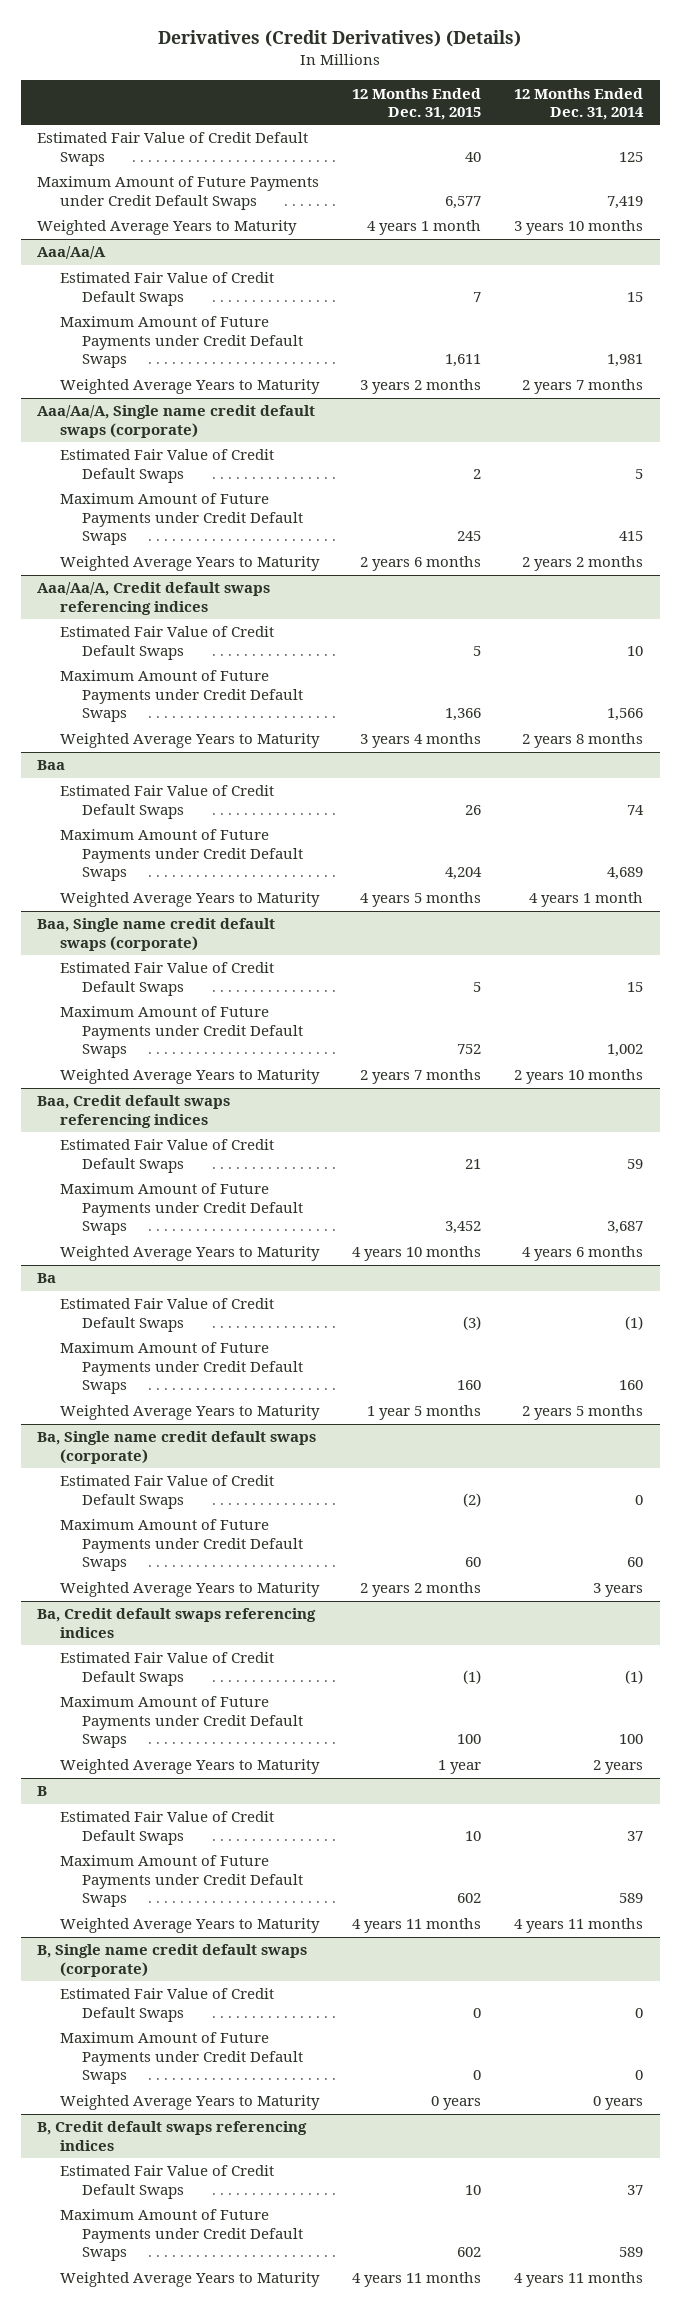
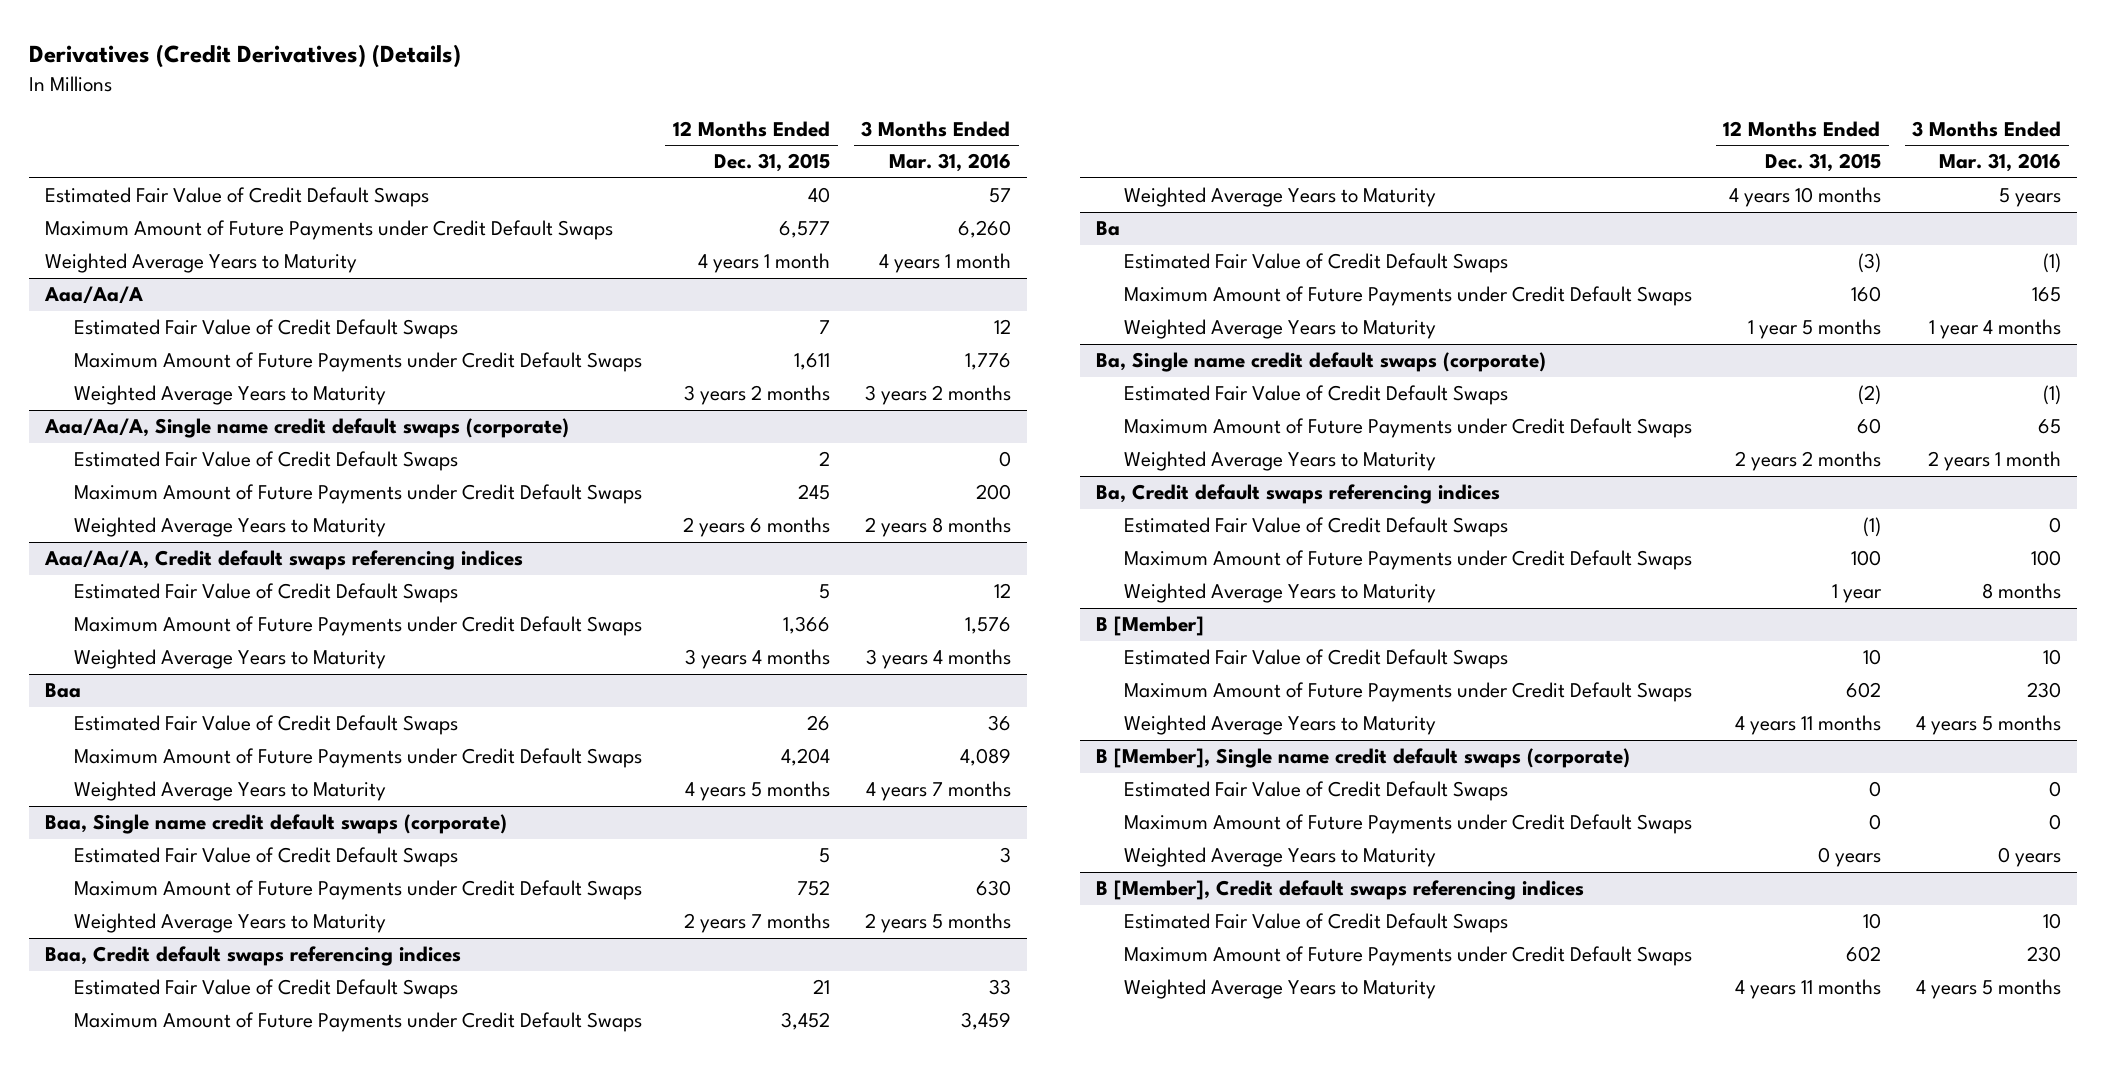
- | 12 Months Ended Dec. 31, 2015 | 12 Months Ended Dec. 31, 2014
+ | 12 Months Ended Dec. 31, 2015 | 3 Months Ended Mar. 31, 2016
- B
+ B [Member]
- B, Single name credit default swaps (corporate)
+ B [Member], Single name credit default swaps (corporate)
- B, Credit default swaps referencing indices
+ B [Member], Credit default swaps referencing indices

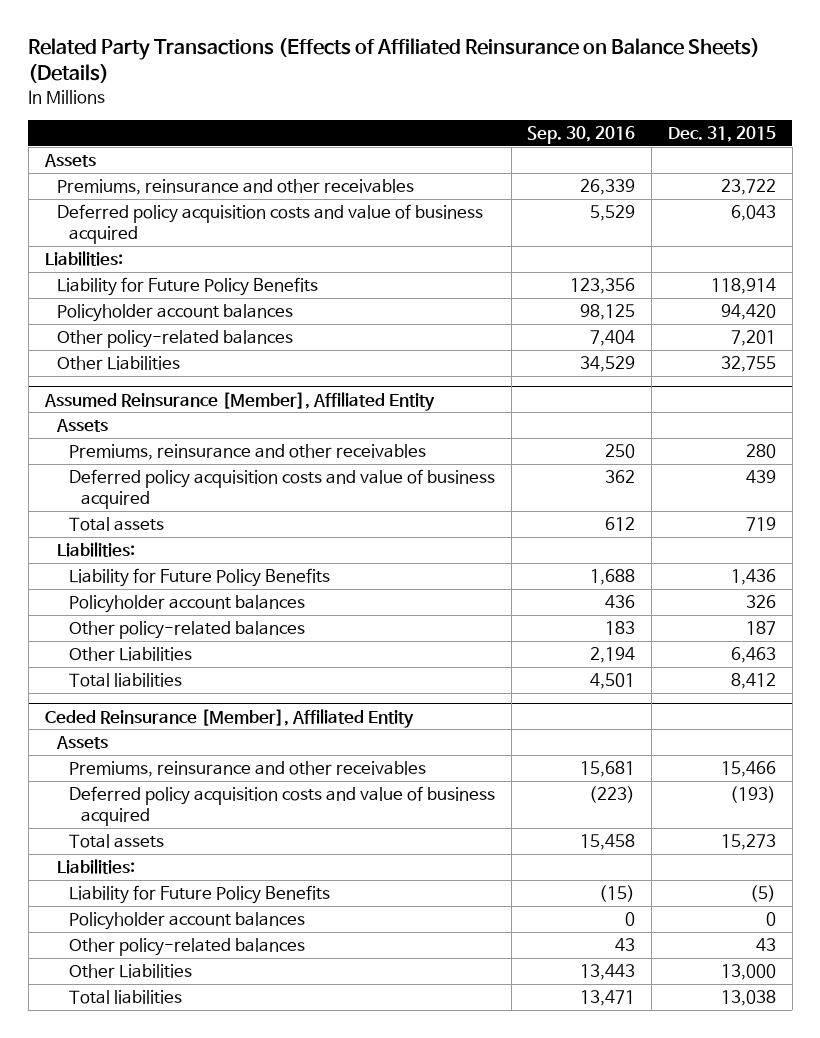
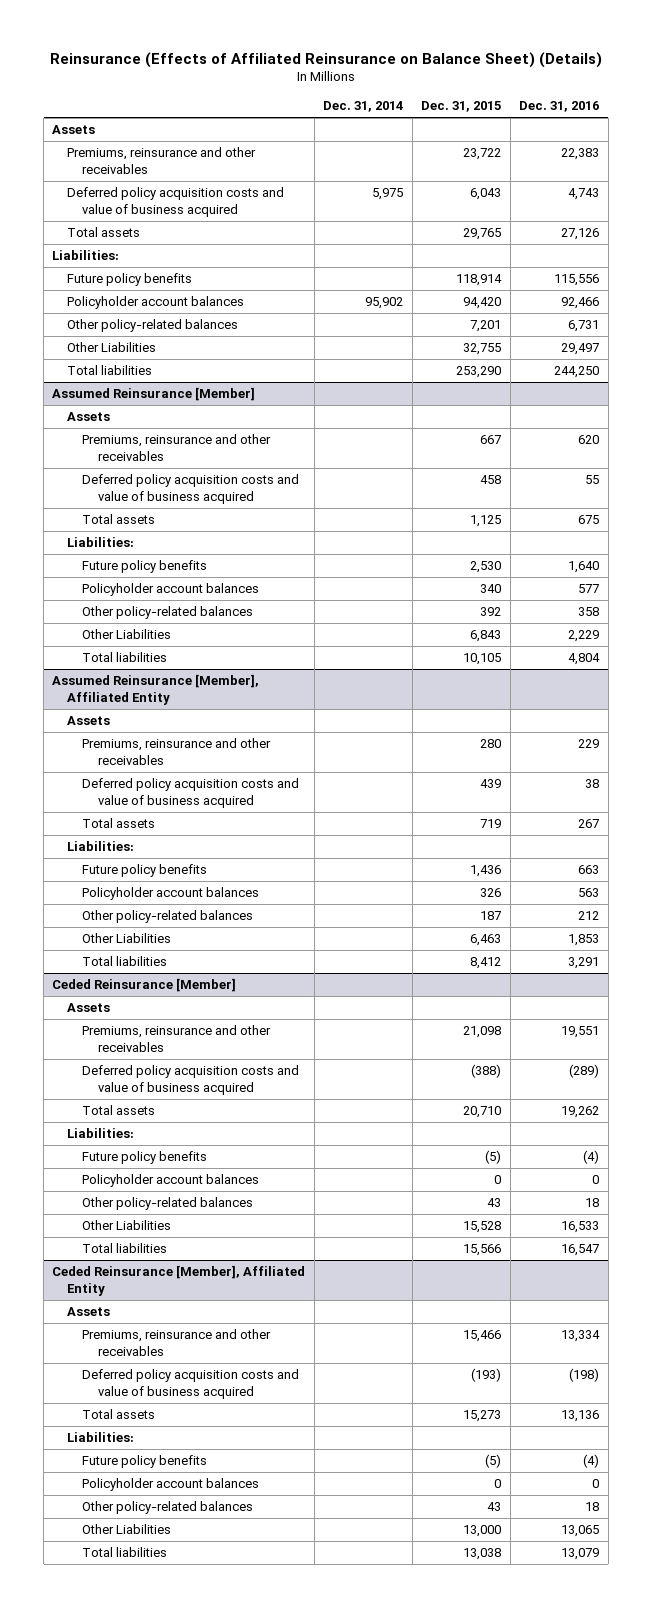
- Related Party Transactions (Effects of Affiliated Reinsurance on Balance Sheets) (Details)
+ Reinsurance (Effects of Affiliated Reinsurance on Balance Sheet) (Details)
- | Sep. 30, 2016 | Dec. 31, 2015
+ | Dec. 31, 2014 | Dec. 31, 2015 | Dec. 31, 2016
+ Total assets | | 29,765 | 27,126
- Liability for Future Policy Benefits | 123,356 | 118,914
+ Future policy benefits | | 118,914 | 115,556
+ Total liabilities | | 253,290 | 244,250
+ Assumed Reinsurance [Member]
+ Assets
+ Premiums, reinsurance and other receivables | | 667 | 620
+ Deferred policy acquisition costs and value of business acquired | | 458 | 55
+ Total assets | | 1,125 | 675
+ Liabilities:
+ Future policy benefits | | 2,530 | 1,640
+ Policyholder account balances | | 340 | 577
+ Other policy-related balances | | 392 | 358
+ Other Liabilities | | 6,843 | 2,229
+ Total liabilities | | 10,105 | 4,804
@ Assumed Reinsurance [Member], Affiliated Entity
- Liability for Future Policy Benefits | 1,688 | 1,436
+ Future policy benefits | | 1,436 | 663
+ Ceded Reinsurance [Member]
+ Assets
+ Premiums, reinsurance and other receivables | | 21,098 | 19,551
+ Deferred policy acquisition costs and value of business acquired | | (388) | (289)
+ Total assets | | 20,710 | 19,262
+ Liabilities:
+ Future policy benefits | | (5) | (4)
+ Policyholder account balances | | 0 | 0
+ Other policy-related balances | | 43 | 18
+ Other Liabilities | | 15,528 | 16,533
+ Total liabilities | | 15,566 | 16,547
@ Ceded Reinsurance [Member], Affiliated Entity
- Liability for Future Policy Benefits | (15) | (5)
+ Future policy benefits | | (5) | (4)

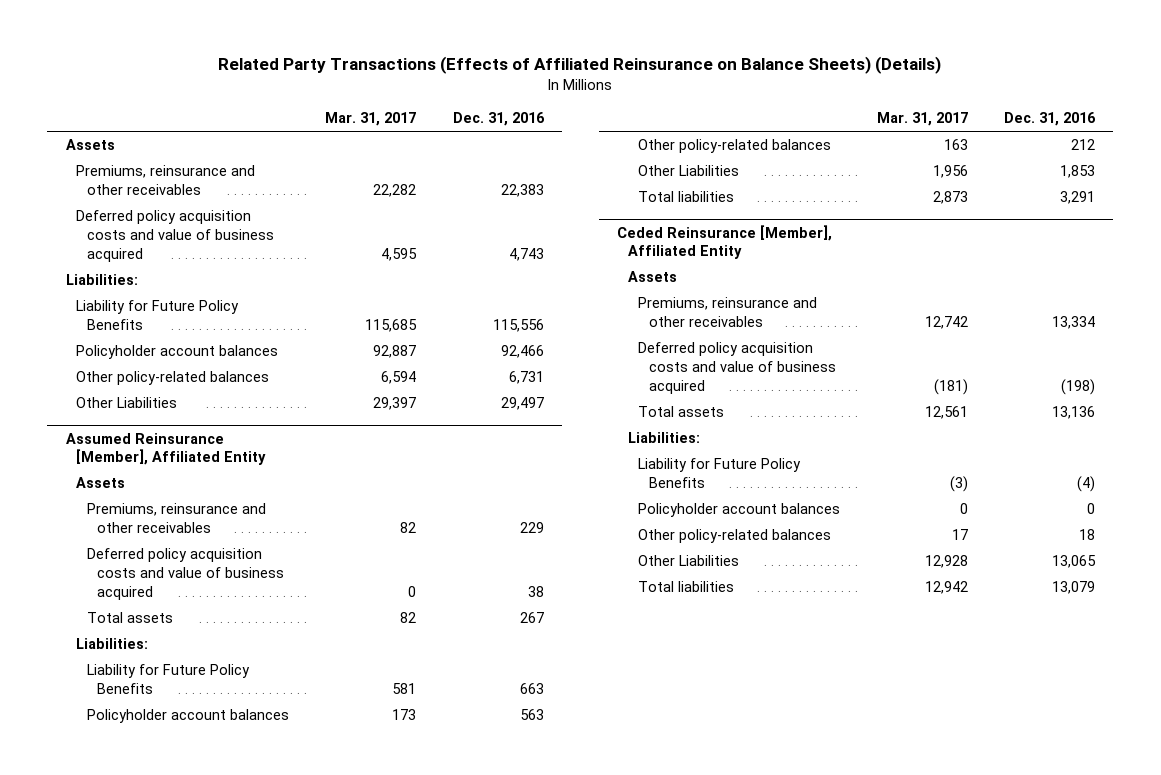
- Reinsurance (Effects of Affiliated Reinsurance on Balance Sheet) (Details)
+ Related Party Transactions (Effects of Affiliated Reinsurance on Balance Sheets) (Details)
- | Dec. 31, 2014 | Dec. 31, 2015 | Dec. 31, 2016
+ | Mar. 31, 2017 | Dec. 31, 2016
- Total assets | | 29,765 | 27,126
- Future policy benefits | | 118,914 | 115,556
+ Liability for Future Policy Benefits | 115,685 | 115,556
- Total liabilities | | 253,290 | 244,250
- Assumed Reinsurance [Member]
- Assets
- Premiums, reinsurance and other receivables | | 667 | 620
- Deferred policy acquisition costs and value of business acquired | | 458 | 55
- Total assets | | 1,125 | 675
- Liabilities:
- Future policy benefits | | 2,530 | 1,640
- Policyholder account balances | | 340 | 577
- Other policy-related balances | | 392 | 358
- Other Liabilities | | 6,843 | 2,229
- Total liabilities | | 10,105 | 4,804
@ Assumed Reinsurance [Member], Affiliated Entity
- Future policy benefits | | 1,436 | 663
+ Liability for Future Policy Benefits | 581 | 663
- Ceded Reinsurance [Member]
- Assets
- Premiums, reinsurance and other receivables | | 21,098 | 19,551
- Deferred policy acquisition costs and value of business acquired | | (388) | (289)
- Total assets | | 20,710 | 19,262
- Liabilities:
- Future policy benefits | | (5) | (4)
- Policyholder account balances | | 0 | 0
- Other policy-related balances | | 43 | 18
- Other Liabilities | | 15,528 | 16,533
- Total liabilities | | 15,566 | 16,547
@ Ceded Reinsurance [Member], Affiliated Entity
- Future policy benefits | | (5) | (4)
+ Liability for Future Policy Benefits | (3) | (4)

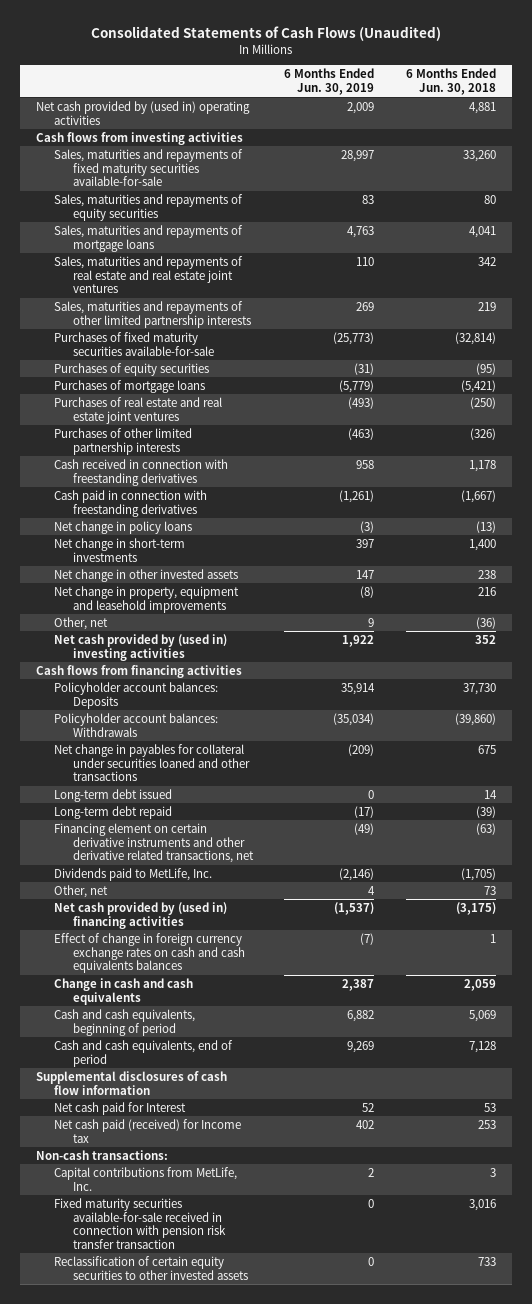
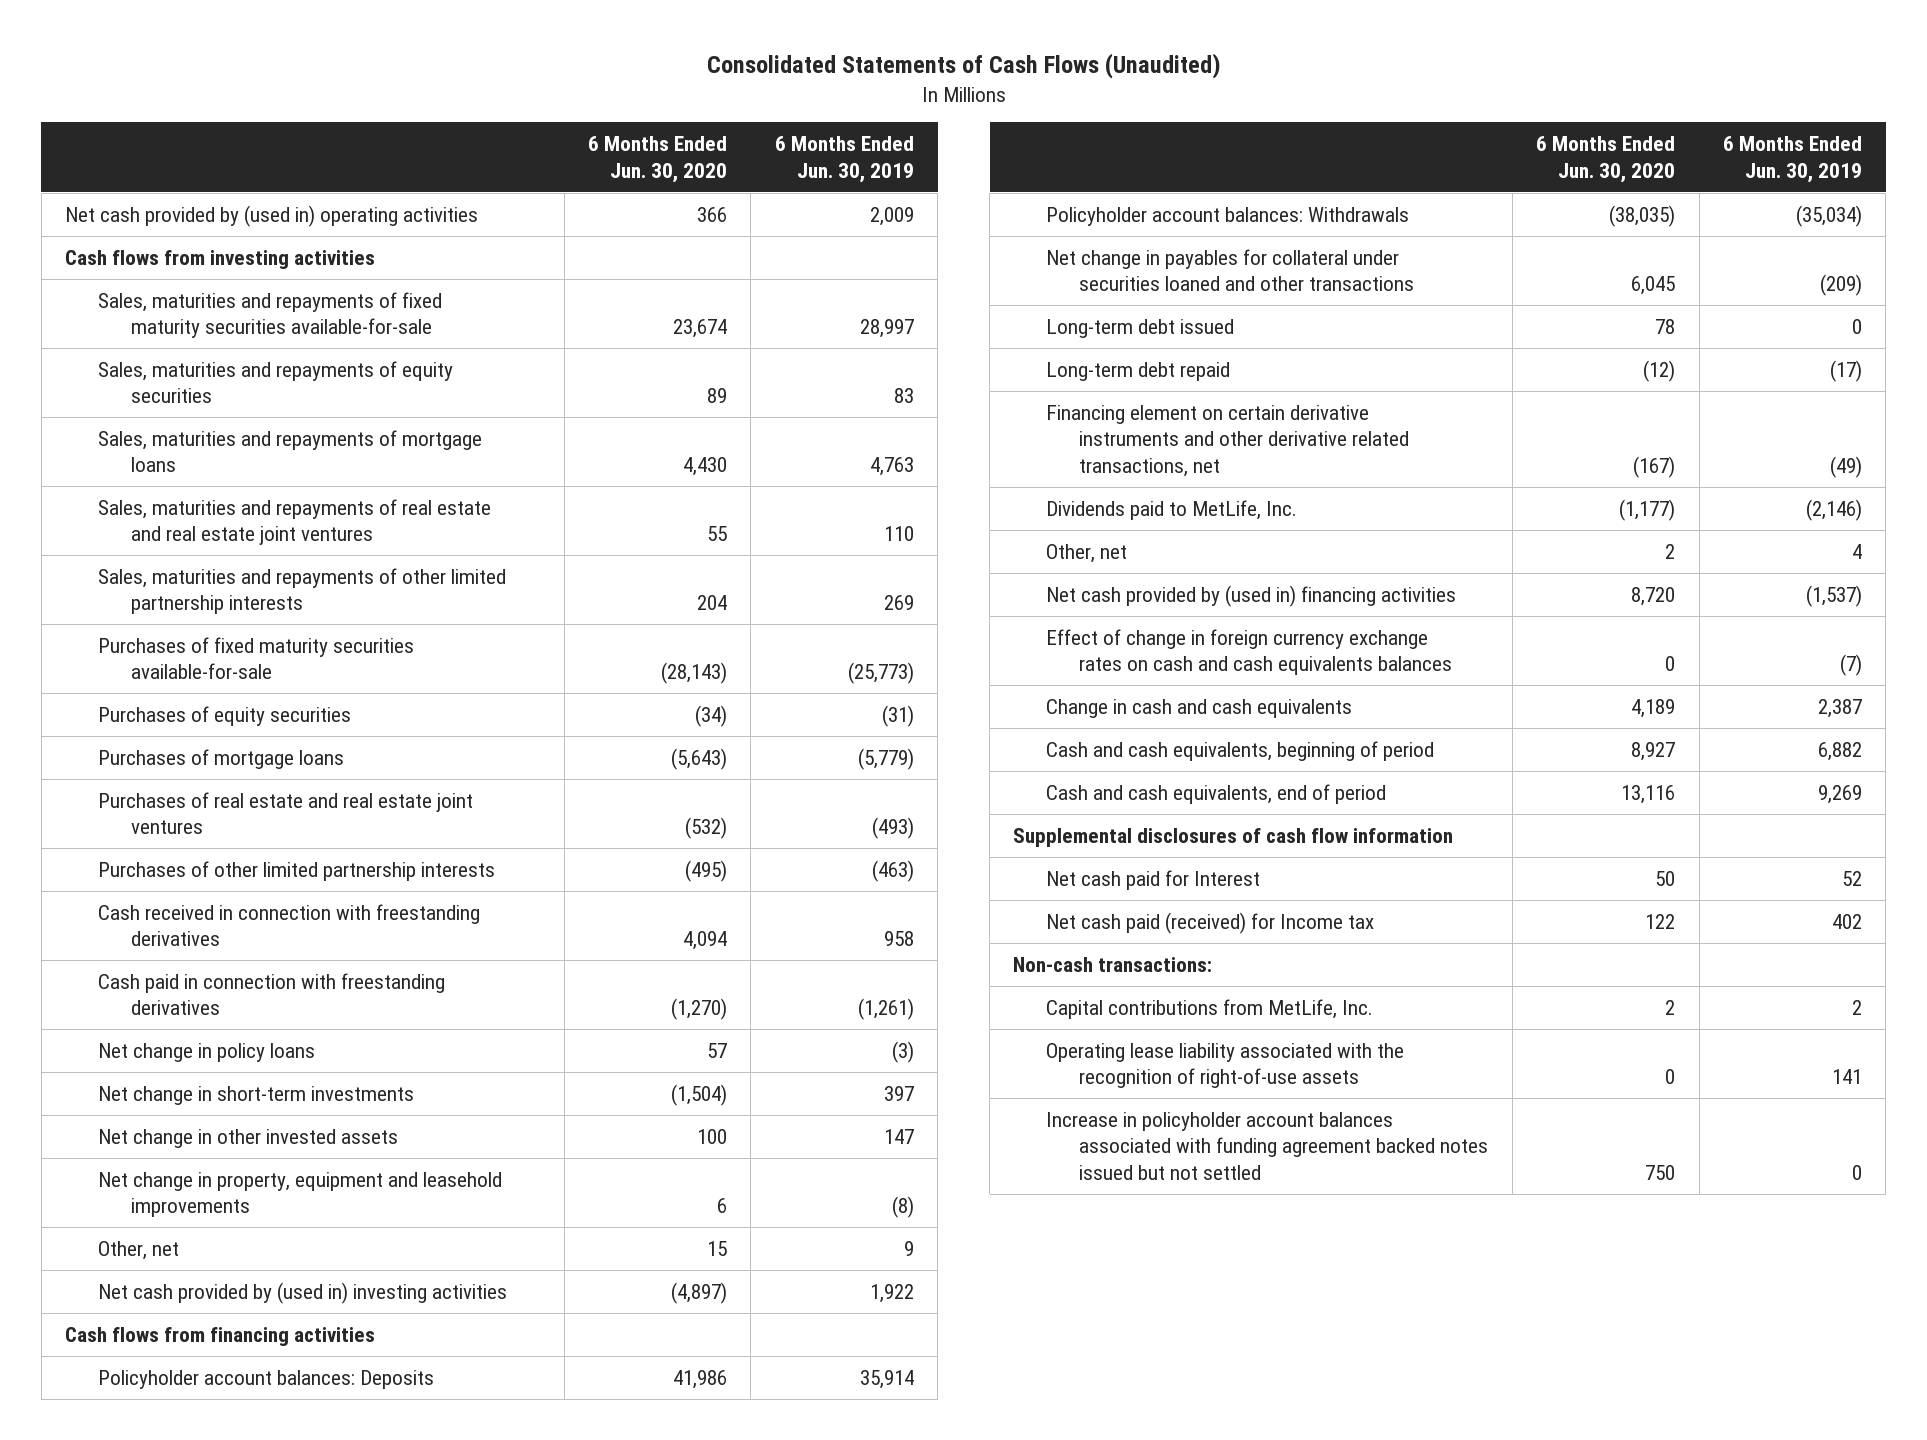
- | 6 Months Ended Jun. 30, 2019 | 6 Months Ended Jun. 30, 2018
+ | 6 Months Ended Jun. 30, 2020 | 6 Months Ended Jun. 30, 2019
- Fixed maturity securities available-for-sale received in connection with pension risk transfer transaction | 0 | 3,016
- Reclassification of certain equity securities to other invested assets | 0 | 733
+ Operating lease liability associated with the recognition of right-of-use assets | 0 | 141
+ Increase in policyholder account balances associated with funding agreement backed notes issued but not settled | 750 | 0

